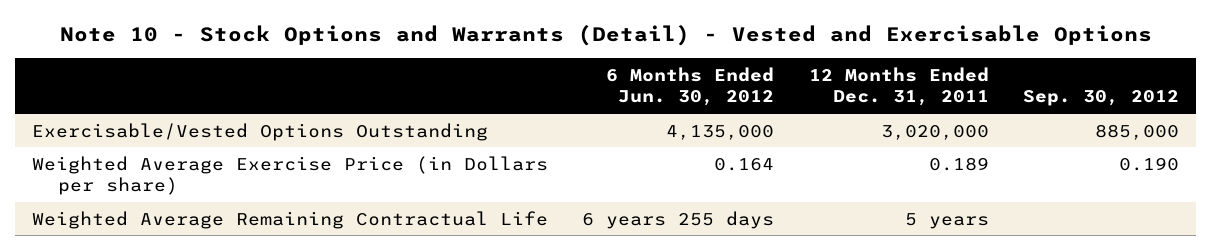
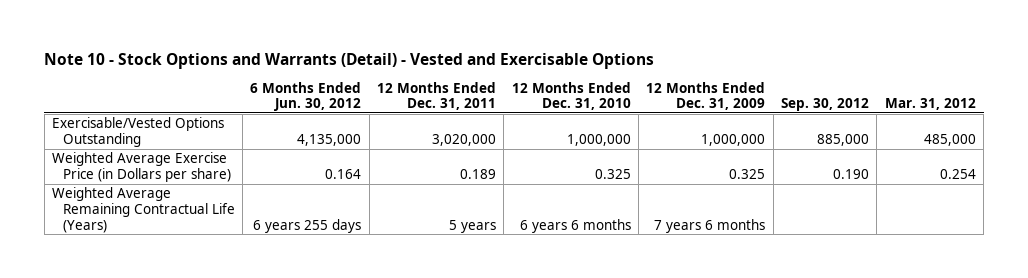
- | 6 Months Ended Jun. 30, 2012 | 12 Months Ended Dec. 31, 2011 | Sep. 30, 2012
+ | 6 Months Ended Jun. 30, 2012 | 12 Months Ended Dec. 31, 2011 | 12 Months Ended Dec. 31, 2010 | 12 Months Ended Dec. 31, 2009 | Sep. 30, 2012 | Mar. 31, 2012
- Weighted Average Remaining Contractual Life | 6 years 255 days | 5 years |
+ Weighted Average Remaining Contractual Life (Years) | 6 years 255 days | 5 years | 6 years 6 months | 7 years 6 months | |

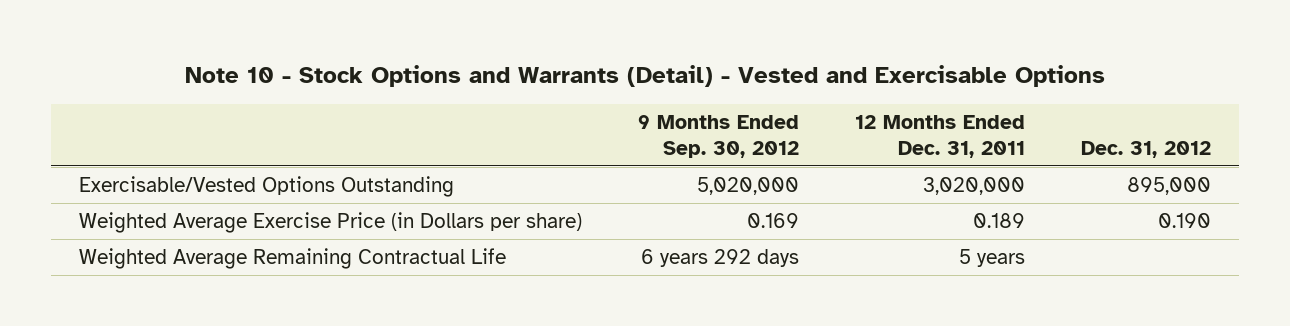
- | 6 Months Ended Jun. 30, 2012 | 12 Months Ended Dec. 31, 2011 | 12 Months Ended Dec. 31, 2010 | 12 Months Ended Dec. 31, 2009 | Sep. 30, 2012 | Mar. 31, 2012
+ | 9 Months Ended Sep. 30, 2012 | 12 Months Ended Dec. 31, 2011 | Dec. 31, 2012
- Weighted Average Remaining Contractual Life (Years) | 6 years 255 days | 5 years | 6 years 6 months | 7 years 6 months | |
+ Weighted Average Remaining Contractual Life | 6 years 292 days | 5 years |

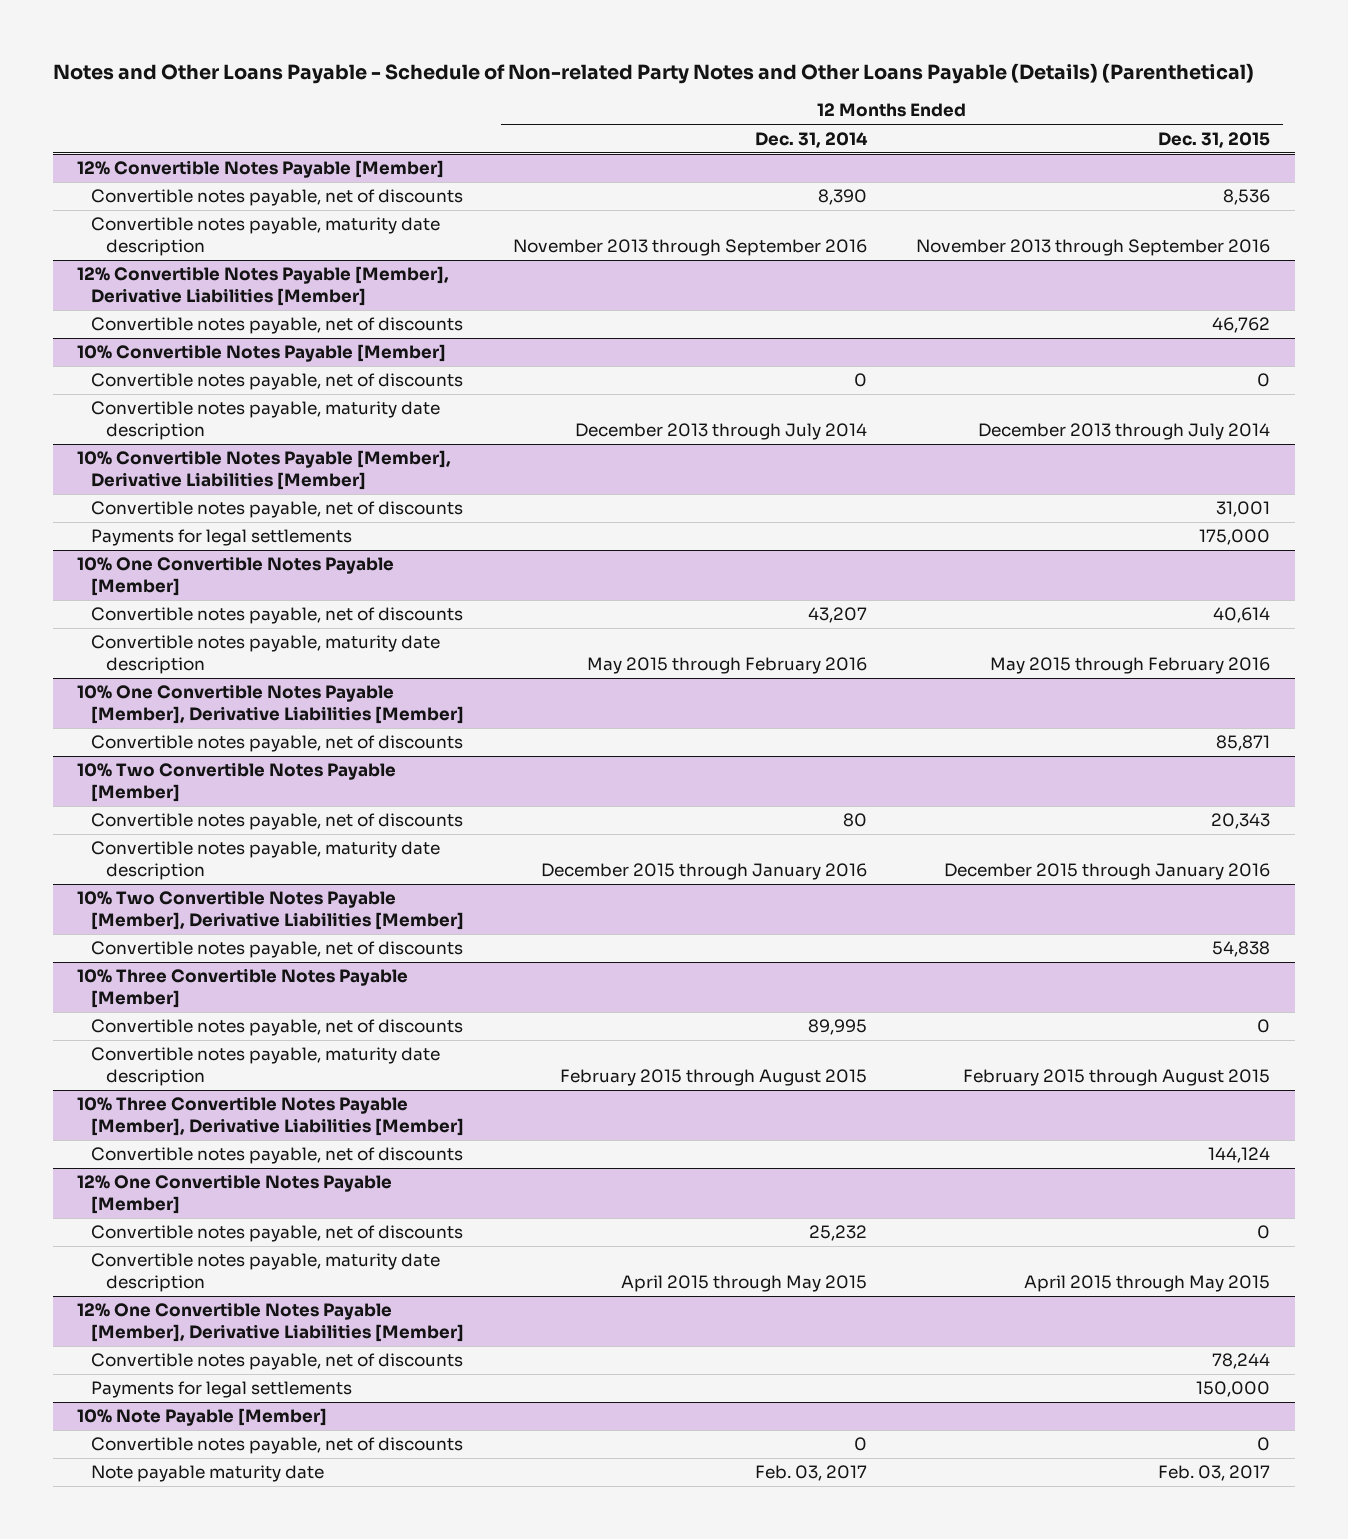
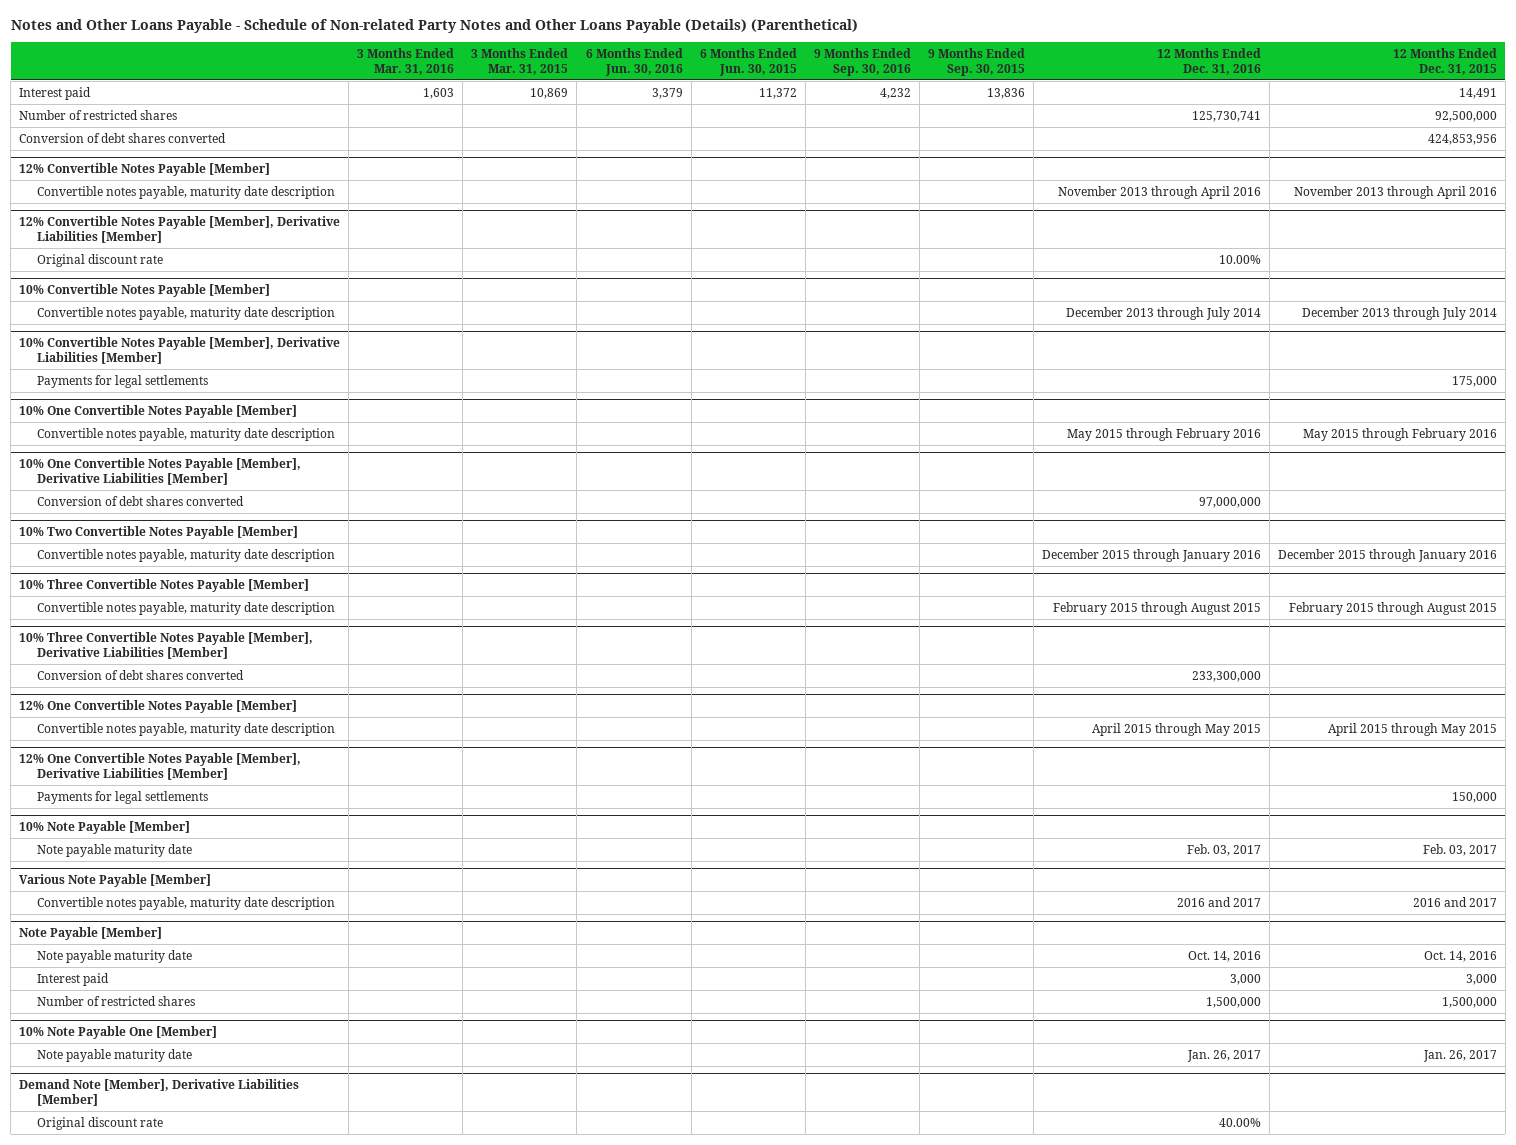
- | 12 Months Ended Dec. 31, 2014 | 12 Months Ended Dec. 31, 2015
+ | 3 Months Ended Mar. 31, 2016 | 3 Months Ended Mar. 31, 2015 | 6 Months Ended Jun. 30, 2016 | 6 Months Ended Jun. 30, 2015 | 9 Months Ended Sep. 30, 2016 | 9 Months Ended Sep. 30, 2015 | 12 Months Ended Dec. 31, 2016 | 12 Months Ended Dec. 31, 2015
+ Interest paid | 1,603 | 10,869 | 3,379 | 11,372 | 4,232 | 13,836 | | 14,491
+ Number of restricted shares | | | | | | | 125,730,741 | 92,500,000
+ Conversion of debt shares converted | | | | | | | | 424,853,956
@ 12% Convertible Notes Payable [Member]
- Convertible notes payable, net of discounts | 8,390 | 8,536
- Convertible notes payable, maturity date description | November 2013 through September 2016 | November 2013 through September 2016
+ Convertible notes payable, maturity date description | | | | | | | November 2013 through April 2016 | November 2013 through April 2016
@ 12% Convertible Notes Payable [Member], Derivative Liabilities [Member]
- Convertible notes payable, net of discounts | | 46,762
+ Original discount rate | | | | | | | 10.00% |
@ 10% Convertible Notes Payable [Member]
- Convertible notes payable, net of discounts | 0 | 0
@ 10% Convertible Notes Payable [Member], Derivative Liabilities [Member]
- Convertible notes payable, net of discounts | | 31,001
@ 10% One Convertible Notes Payable [Member]
- Convertible notes payable, net of discounts | 43,207 | 40,614
@ 10% One Convertible Notes Payable [Member], Derivative Liabilities [Member]
- Convertible notes payable, net of discounts | | 85,871
+ Conversion of debt shares converted | | | | | | | 97,000,000 |
@ 10% Two Convertible Notes Payable [Member]
- Convertible notes payable, net of discounts | 80 | 20,343
- 10% Two Convertible Notes Payable [Member], Derivative Liabilities [Member]
- Convertible notes payable, net of discounts | | 54,838
@ 10% Three Convertible Notes Payable [Member]
- Convertible notes payable, net of discounts | 89,995 | 0
@ 10% Three Convertible Notes Payable [Member], Derivative Liabilities [Member]
- Convertible notes payable, net of discounts | | 144,124
+ Conversion of debt shares converted | | | | | | | 233,300,000 |
@ 12% One Convertible Notes Payable [Member]
- Convertible notes payable, net of discounts | 25,232 | 0
@ 12% One Convertible Notes Payable [Member], Derivative Liabilities [Member]
- Convertible notes payable, net of discounts | | 78,244
@ 10% Note Payable [Member]
- Convertible notes payable, net of discounts | 0 | 0
+ Various Note Payable [Member]
+ Convertible notes payable, maturity date description | | | | | | | 2016 and 2017 | 2016 and 2017
+ Note Payable [Member]
+ Note payable maturity date | | | | | | | Oct. 14, 2016 | Oct. 14, 2016
+ Interest paid | | | | | | | 3,000 | 3,000
+ Number of restricted shares | | | | | | | 1,500,000 | 1,500,000
+ 10% Note Payable One [Member]
+ Note payable maturity date | | | | | | | Jan. 26, 2017 | Jan. 26, 2017
+ Demand Note [Member], Derivative Liabilities [Member]
+ Original discount rate | | | | | | | 40.00% |

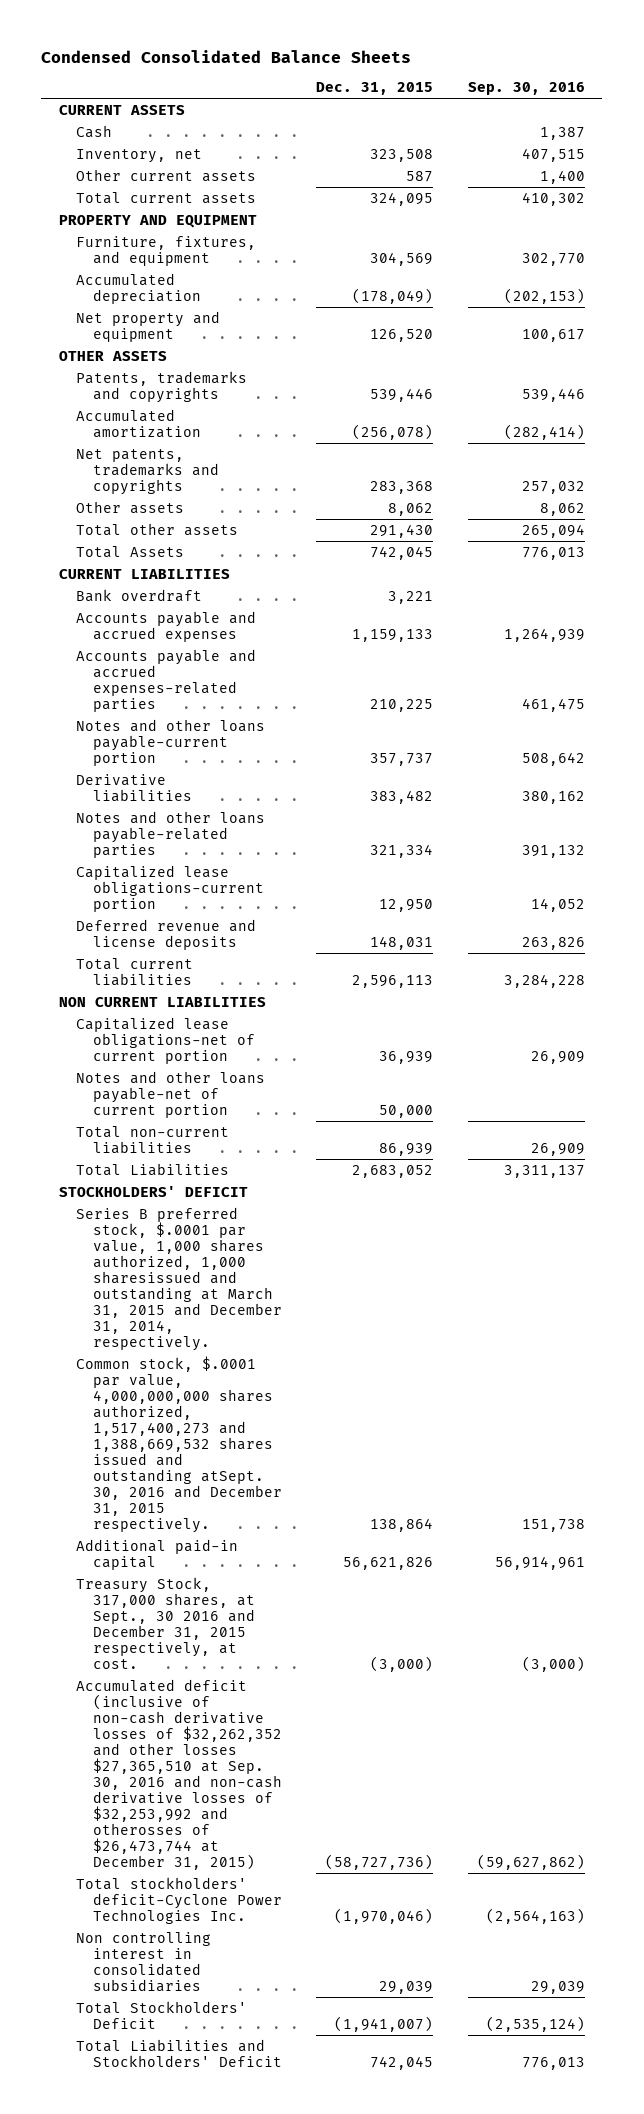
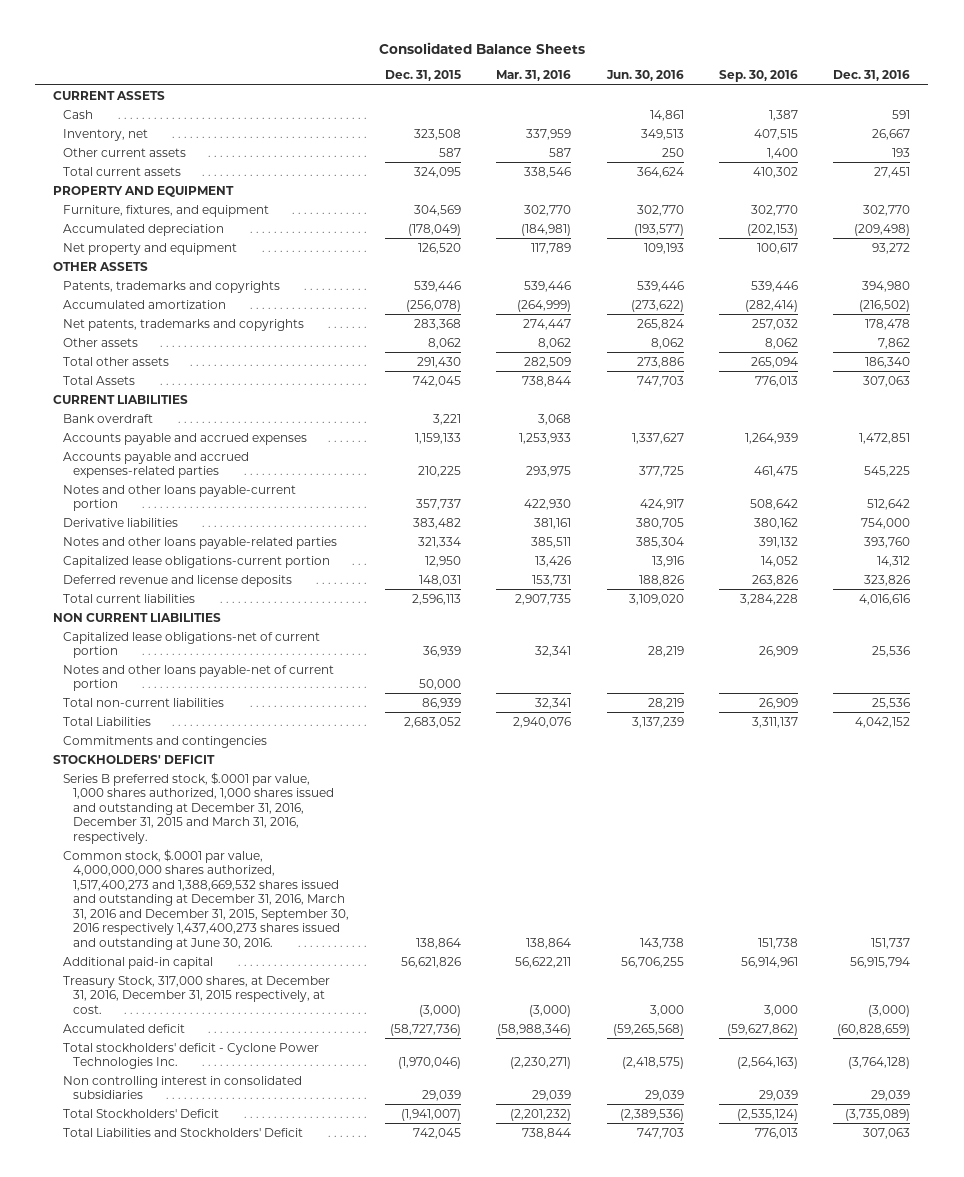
- Condensed Consolidated Balance Sheets
+ Consolidated Balance Sheets
- | Dec. 31, 2015 | Sep. 30, 2016
+ | Dec. 31, 2015 | Mar. 31, 2016 | Jun. 30, 2016 | Sep. 30, 2016 | Dec. 31, 2016
+ Commitments and contingencies
- Series B preferred stock, $.0001 par value, 1,000 shares authorized, 1,000 sharesissued and outstanding at March 31, 2015 and December 31, 2014, respectively.
- Common stock, $.0001 par value, 4,000,000,000 shares authorized, 1,517,400,273 and 1,388,669,532 shares issued and outstanding atSept. 30, 2016 and December 31, 2015 respectively. | 138,864 | 151,738
+ Series B preferred stock, $.0001 par value, 1,000 shares authorized, 1,000 shares issued and outstanding at December 31, 2016, December 31, 2015 and March 31, 2016, respectively.
+ Common stock, $.0001 par value, 4,000,000,000 shares authorized, 1,517,400,273 and 1,388,669,532 shares issued and outstanding at December 31, 2016, March 31, 2016 and December 31, 2015, September 30, 2016 respectively 1,437,400,273 shares issued and outstanding at June 30, 2016. | 138,864 | 138,864 | 143,738 | 151,738 | 151,737
- Treasury Stock, 317,000 shares, at Sept., 30 2016 and December 31, 2015 respectively, at cost. | (3,000) | (3,000)
- Accumulated deficit (inclusive of non-cash derivative losses of $32,262,352 and other losses $27,365,510 at Sep. 30, 2016 and non-cash derivative losses of $32,253,992 and otherosses of $26,473,744 at December 31, 2015) | (58,727,736) | (59,627,862)
- Total stockholders' deficit-Cyclone Power Technologies Inc. | (1,970,046) | (2,564,163)
+ Treasury Stock, 317,000 shares, at December 31, 2016, December 31, 2015 respectively, at cost. | (3,000) | (3,000) | 3,000 | 3,000 | (3,000)
+ Accumulated deficit | (58,727,736) | (58,988,346) | (59,265,568) | (59,627,862) | (60,828,659)
+ Total stockholders' deficit - Cyclone Power Technologies Inc. | (1,970,046) | (2,230,271) | (2,418,575) | (2,564,163) | (3,764,128)

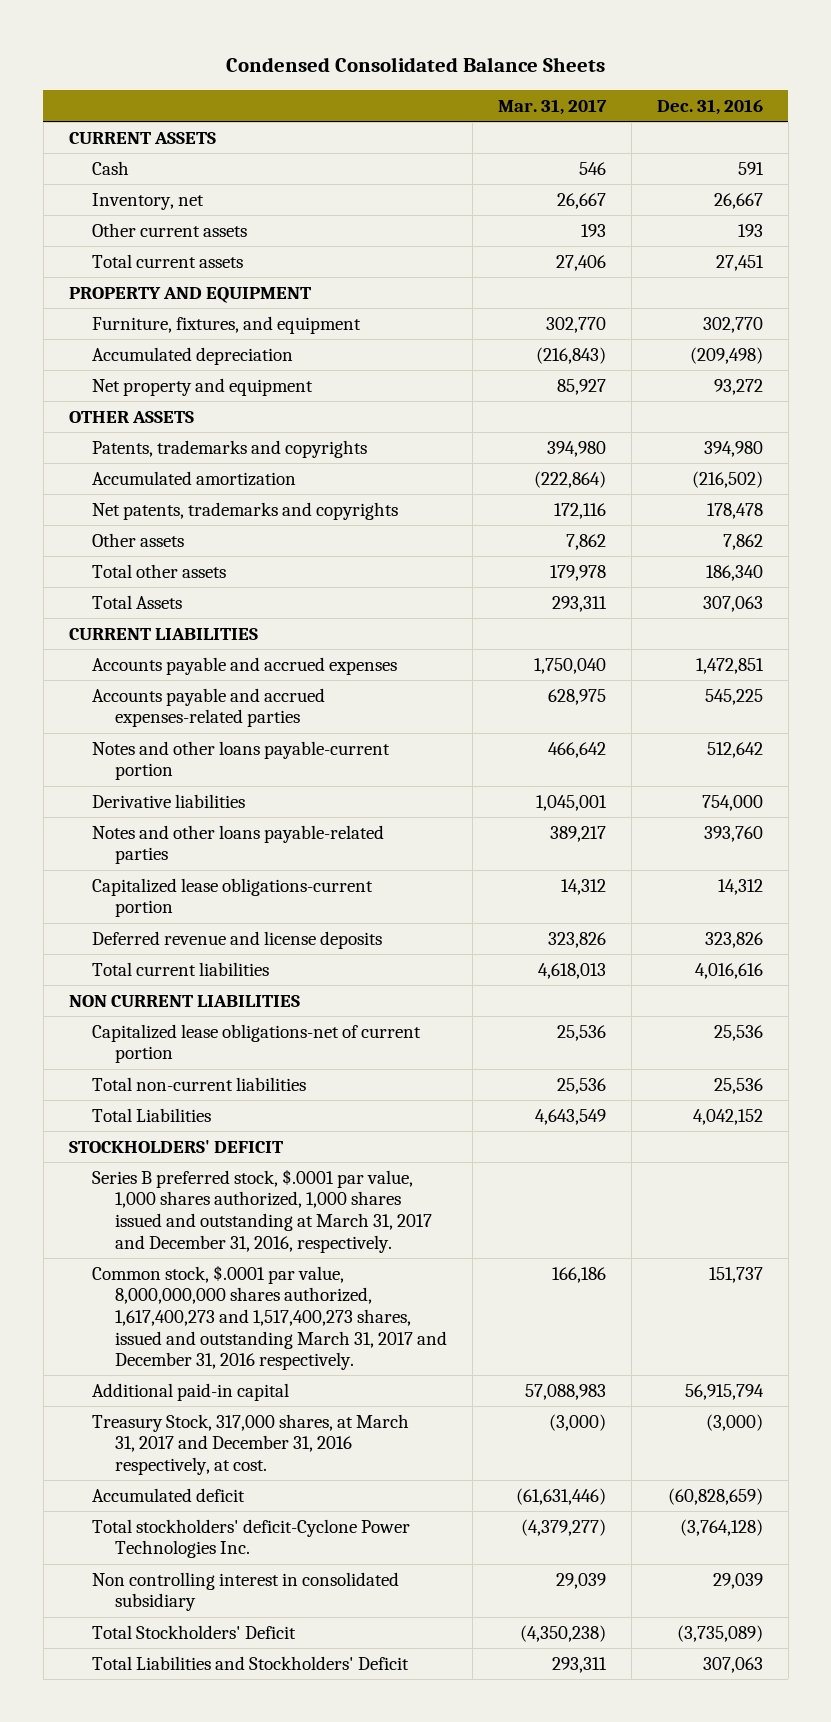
- Consolidated Balance Sheets
+ Condensed Consolidated Balance Sheets
- | Dec. 31, 2015 | Mar. 31, 2016 | Jun. 30, 2016 | Sep. 30, 2016 | Dec. 31, 2016
+ | Mar. 31, 2017 | Dec. 31, 2016
- Bank overdraft | 3,221 | 3,068 | | |
- Notes and other loans payable-net of current portion | 50,000 | | | |
- Commitments and contingencies
- Series B preferred stock, $.0001 par value, 1,000 shares authorized, 1,000 shares issued and outstanding at December 31, 2016, December 31, 2015 and March 31, 2016, respectively.
- Common stock, $.0001 par value, 4,000,000,000 shares authorized, 1,517,400,273 and 1,388,669,532 shares issued and outstanding at December 31, 2016, March 31, 2016 and December 31, 2015, September 30, 2016 respectively 1,437,400,273 shares issued and outstanding at June 30, 2016. | 138,864 | 138,864 | 143,738 | 151,738 | 151,737
+ Series B preferred stock, $.0001 par value, 1,000 shares authorized, 1,000 shares issued and outstanding at March 31, 2017 and December 31, 2016, respectively.
+ Common stock, $.0001 par value, 8,000,000,000 shares authorized, 1,617,400,273 and 1,517,400,273 shares, issued and outstanding March 31, 2017 and December 31, 2016 respectively. | 166,186 | 151,737
- Treasury Stock, 317,000 shares, at December 31, 2016, December 31, 2015 respectively, at cost. | (3,000) | (3,000) | 3,000 | 3,000 | (3,000)
+ Treasury Stock, 317,000 shares, at March 31, 2017 and December 31, 2016 respectively, at cost. | (3,000) | (3,000)
- Total stockholders' deficit - Cyclone Power Technologies Inc. | (1,970,046) | (2,230,271) | (2,418,575) | (2,564,163) | (3,764,128)
- Non controlling interest in consolidated subsidiaries | 29,039 | 29,039 | 29,039 | 29,039 | 29,039
+ Total stockholders' deficit-Cyclone Power Technologies Inc. | (4,379,277) | (3,764,128)
+ Non controlling interest in consolidated subsidiary | 29,039 | 29,039

